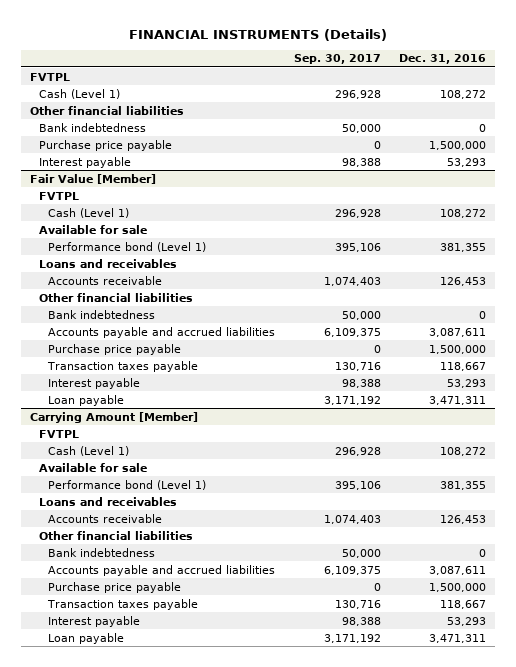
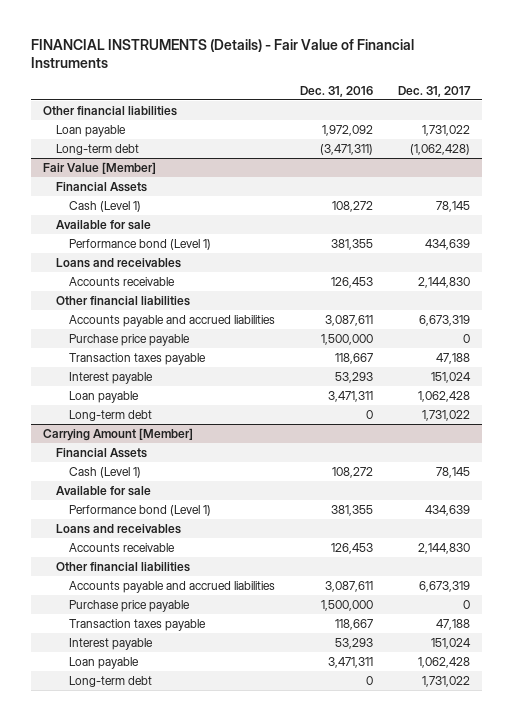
- FINANCIAL INSTRUMENTS (Details)
+ FINANCIAL INSTRUMENTS (Details) - Fair Value of Financial Instruments
- | Sep. 30, 2017 | Dec. 31, 2016
+ | Dec. 31, 2016 | Dec. 31, 2017
- FVTPL
- Cash (Level 1) | 296,928 | 108,272
- Bank indebtedness | 50,000 | 0
- Purchase price payable | 0 | 1,500,000
- Interest payable | 98,388 | 53,293
+ Loan payable | 1,972,092 | 1,731,022
+ Long-term debt | (3,471,311) | (1,062,428)
@ Fair Value [Member]
- FVTPL
+ Financial Assets
- Bank indebtedness | 50,000 | 0
+ Long-term debt | 0 | 1,731,022
@ Carrying Amount [Member]
- FVTPL
+ Financial Assets
- Bank indebtedness | 50,000 | 0
+ Long-term debt | 0 | 1,731,022

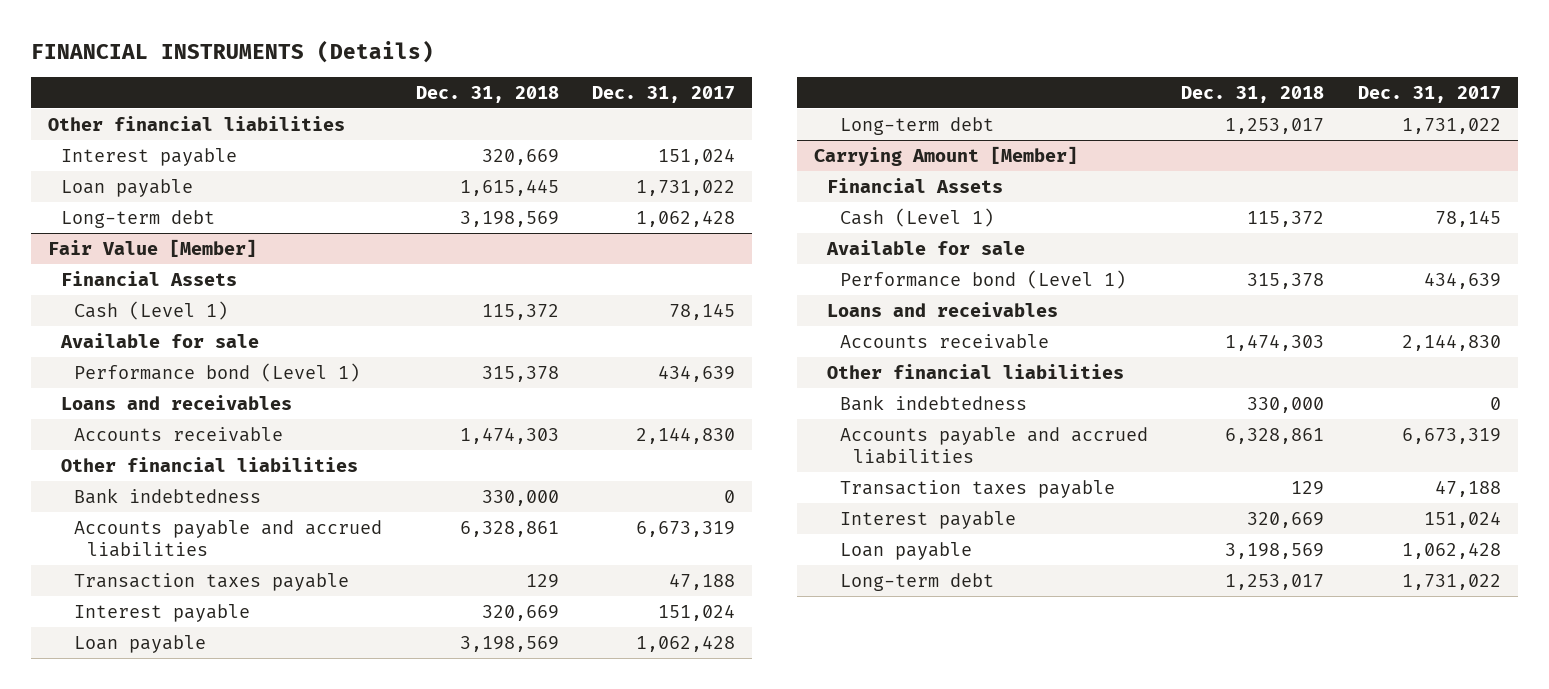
- FINANCIAL INSTRUMENTS (Details) - Fair Value of Financial Instruments
+ FINANCIAL INSTRUMENTS (Details)
- | Dec. 31, 2016 | Dec. 31, 2017
+ | Dec. 31, 2018 | Dec. 31, 2017
+ Interest payable | 320,669 | 151,024
- Long-term debt | (3,471,311) | (1,062,428)
+ Long-term debt | 3,198,569 | 1,062,428
@ Fair Value [Member]
+ Bank indebtedness | 330,000 | 0
- Purchase price payable | 1,500,000 | 0
@ Carrying Amount [Member]
+ Bank indebtedness | 330,000 | 0
- Purchase price payable | 1,500,000 | 0

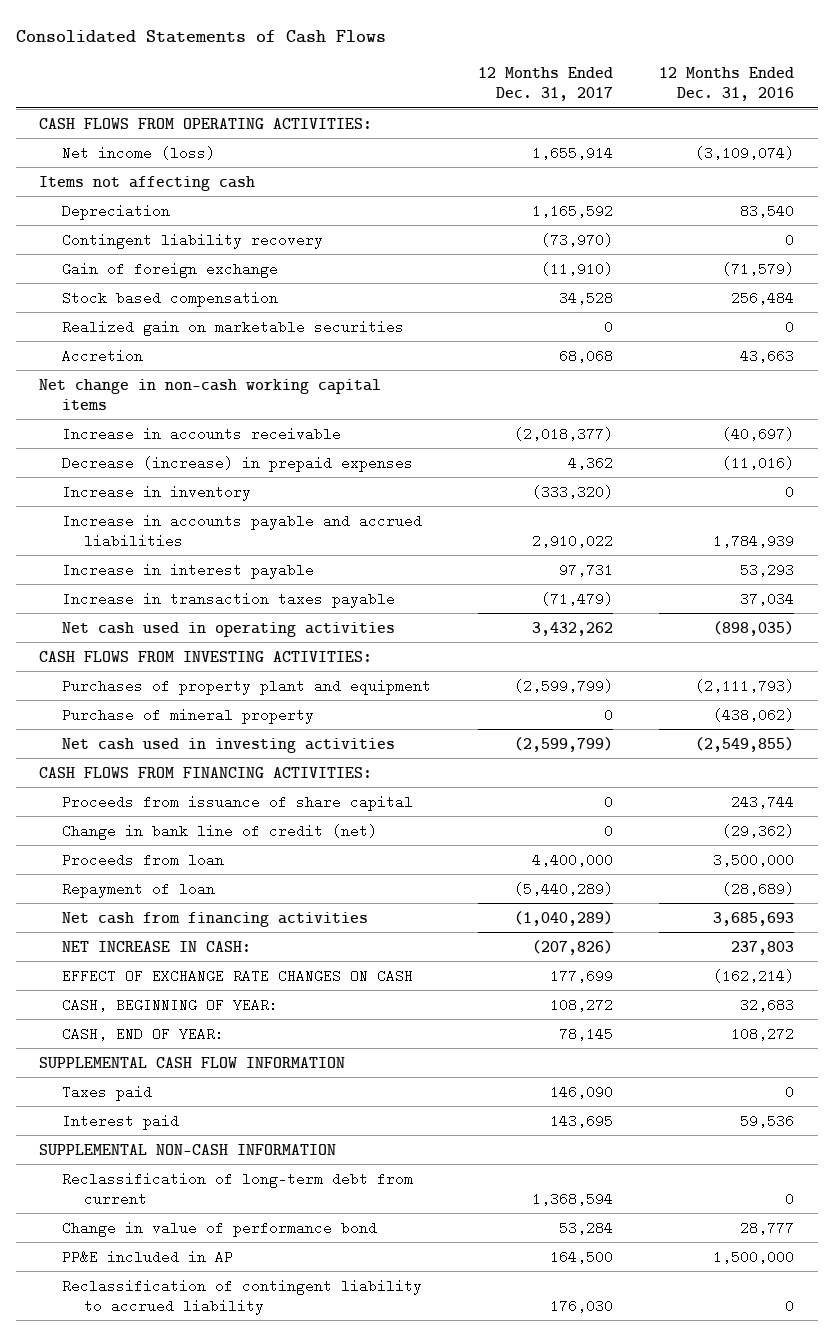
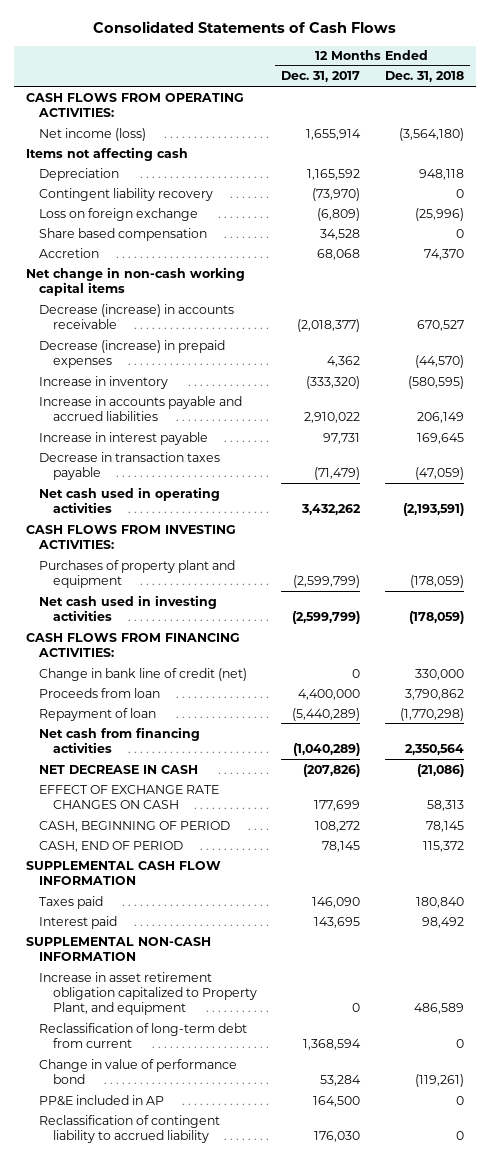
- | 12 Months Ended Dec. 31, 2017 | 12 Months Ended Dec. 31, 2016
+ | 12 Months Ended Dec. 31, 2017 | 12 Months Ended Dec. 31, 2018
- Gain of foreign exchange | (11,910) | (71,579)
- Stock based compensation | 34,528 | 256,484
- Realized gain on marketable securities | 0 | 0
+ Loss on foreign exchange | (6,809) | (25,996)
+ Share based compensation | 34,528 | 0
- Increase in accounts receivable | (2,018,377) | (40,697)
+ Decrease (increase) in accounts receivable | (2,018,377) | 670,527
- Increase in transaction taxes payable | (71,479) | 37,034
+ Decrease in transaction taxes payable | (71,479) | (47,059)
- Purchase of mineral property | 0 | (438,062)
- Proceeds from issuance of share capital | 0 | 243,744
- NET INCREASE IN CASH: | (207,826) | 237,803
+ NET DECREASE IN CASH | (207,826) | (21,086)
- CASH, BEGINNING OF YEAR: | 108,272 | 32,683
- CASH, END OF YEAR: | 78,145 | 108,272
+ CASH, BEGINNING OF PERIOD | 108,272 | 78,145
+ CASH, END OF PERIOD | 78,145 | 115,372
+ Increase in asset retirement obligation capitalized to Property Plant, and equipment | 0 | 486,589

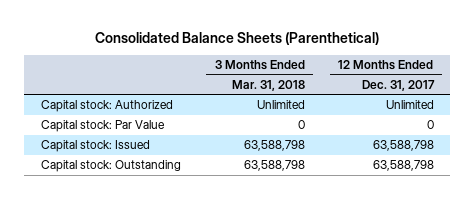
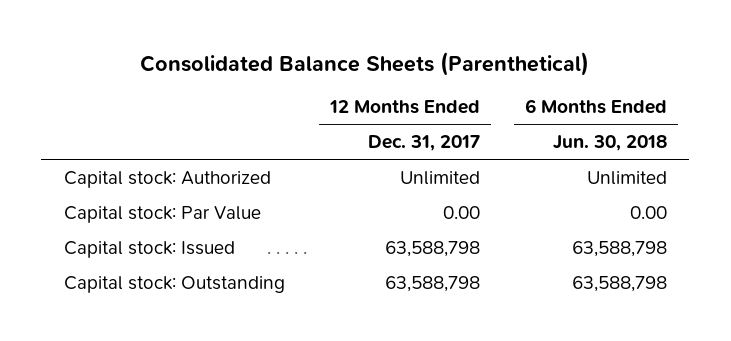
- | 3 Months Ended Mar. 31, 2018 | 12 Months Ended Dec. 31, 2017
+ | 12 Months Ended Dec. 31, 2017 | 6 Months Ended Jun. 30, 2018
- Capital stock: Par Value | 0 | 0
+ Capital stock: Par Value | 0.00 | 0.00

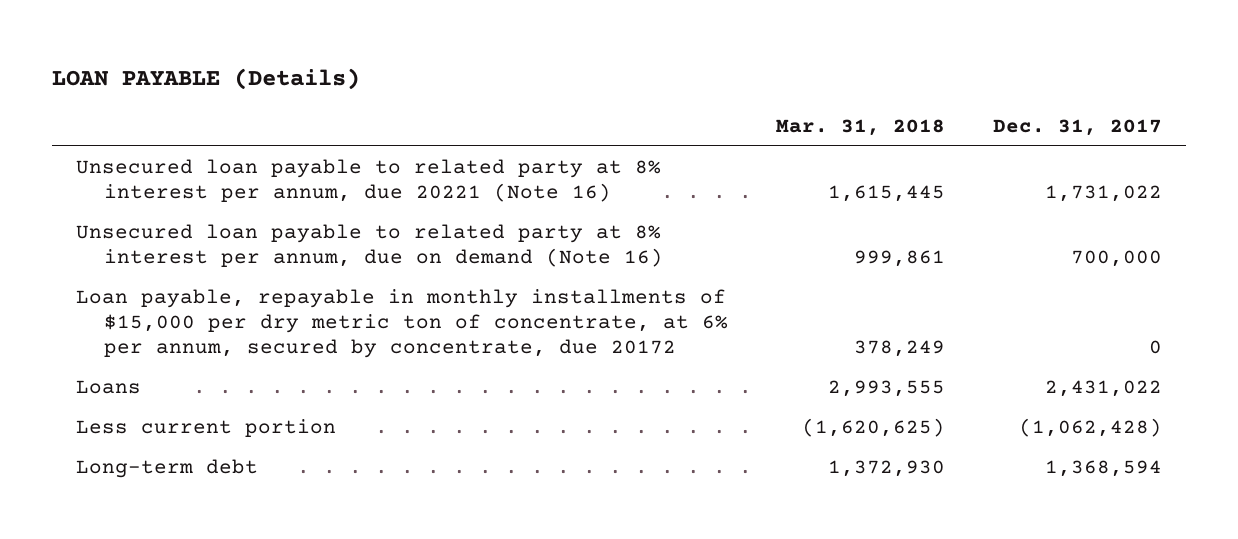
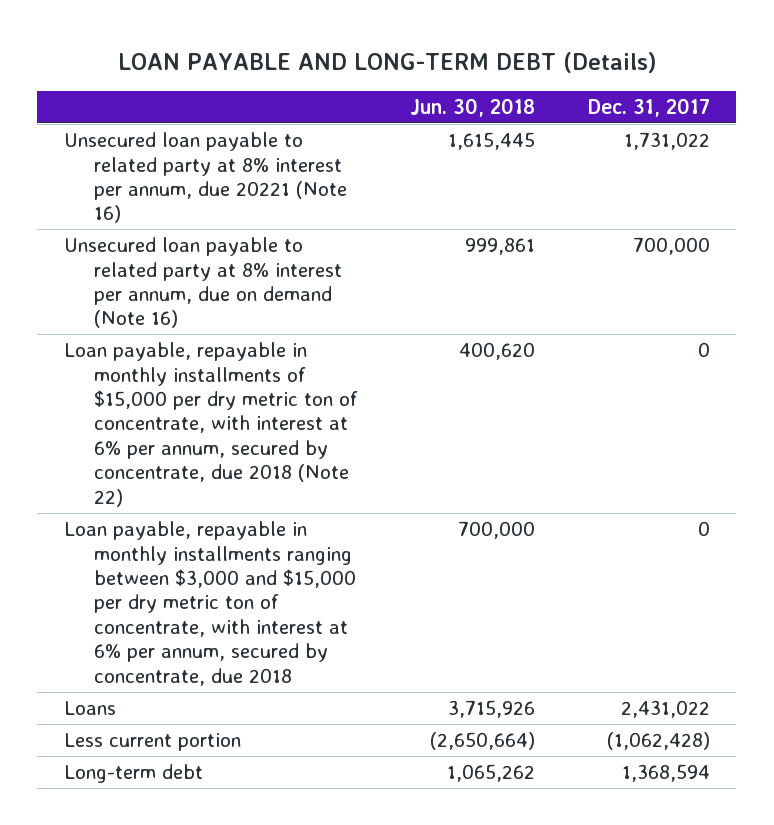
- LOAN PAYABLE (Details)
+ LOAN PAYABLE AND LONG-TERM DEBT (Details)
- | Mar. 31, 2018 | Dec. 31, 2017
+ | Jun. 30, 2018 | Dec. 31, 2017
- Loan payable, repayable in monthly installments of $15,000 per dry metric ton of concentrate, at 6% per annum, secured by concentrate, due 20172 | 378,249 | 0
+ Loan payable, repayable in monthly installments of $15,000 per dry metric ton of concentrate, with interest at 6% per annum, secured by concentrate, due 2018 (Note 22) | 400,620 | 0
+ Loan payable, repayable in monthly installments ranging between $3,000 and $15,000 per dry metric ton of concentrate, with interest at 6% per annum, secured by concentrate, due 2018 | 700,000 | 0

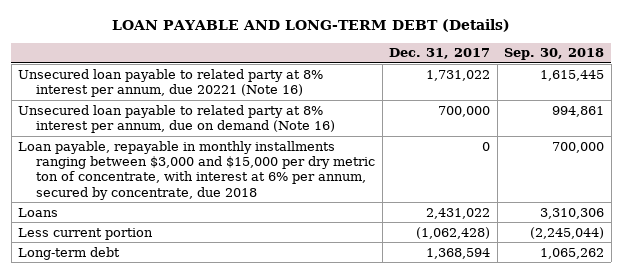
- | Jun. 30, 2018 | Dec. 31, 2017
+ | Dec. 31, 2017 | Sep. 30, 2018
- Loan payable, repayable in monthly installments of $15,000 per dry metric ton of concentrate, with interest at 6% per annum, secured by concentrate, due 2018 (Note 22) | 400,620 | 0

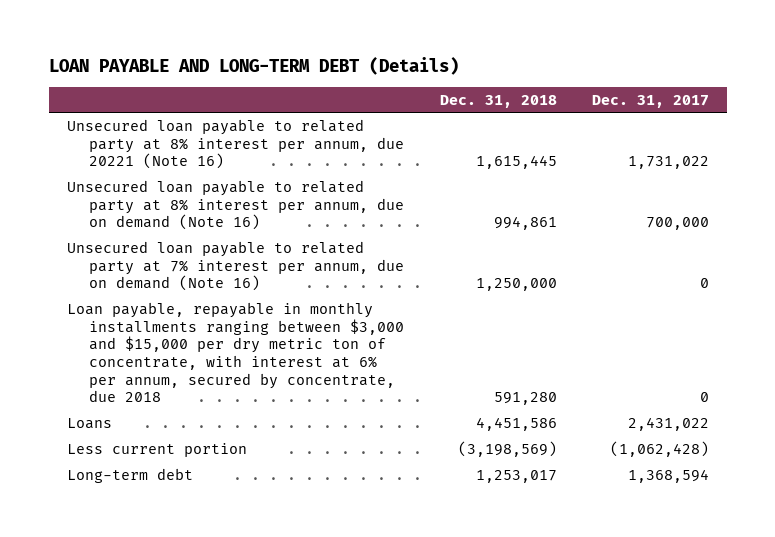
- | Dec. 31, 2017 | Sep. 30, 2018
+ | Dec. 31, 2018 | Dec. 31, 2017
+ Unsecured loan payable to related party at 7% interest per annum, due on demand (Note 16) | 1,250,000 | 0

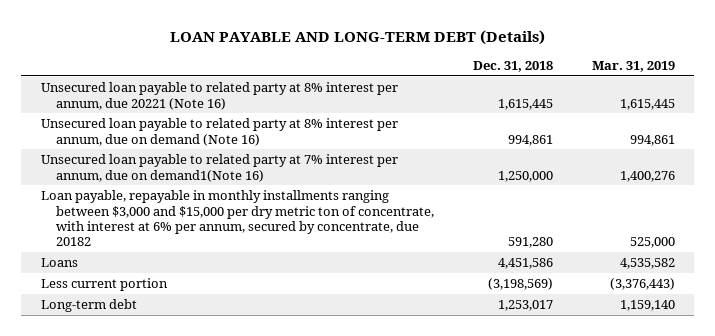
- | Dec. 31, 2018 | Dec. 31, 2017
+ | Dec. 31, 2018 | Mar. 31, 2019
- Unsecured loan payable to related party at 7% interest per annum, due on demand (Note 16) | 1,250,000 | 0
- Loan payable, repayable in monthly installments ranging between $3,000 and $15,000 per dry metric ton of concentrate, with interest at 6% per annum, secured by concentrate, due 2018 | 591,280 | 0
+ Unsecured loan payable to related party at 7% interest per annum, due on demand1(Note 16) | 1,250,000 | 1,400,276
+ Loan payable, repayable in monthly installments ranging between $3,000 and $15,000 per dry metric ton of concentrate, with interest at 6% per annum, secured by concentrate, due 20182 | 591,280 | 525,000

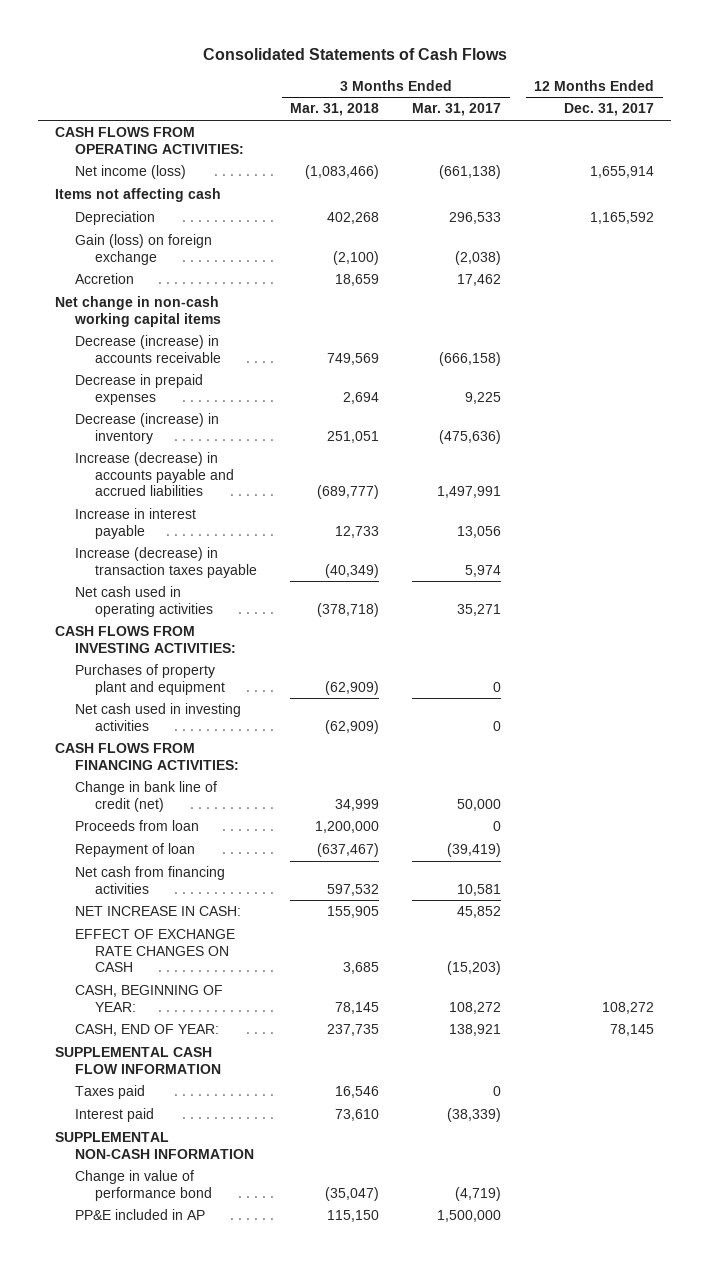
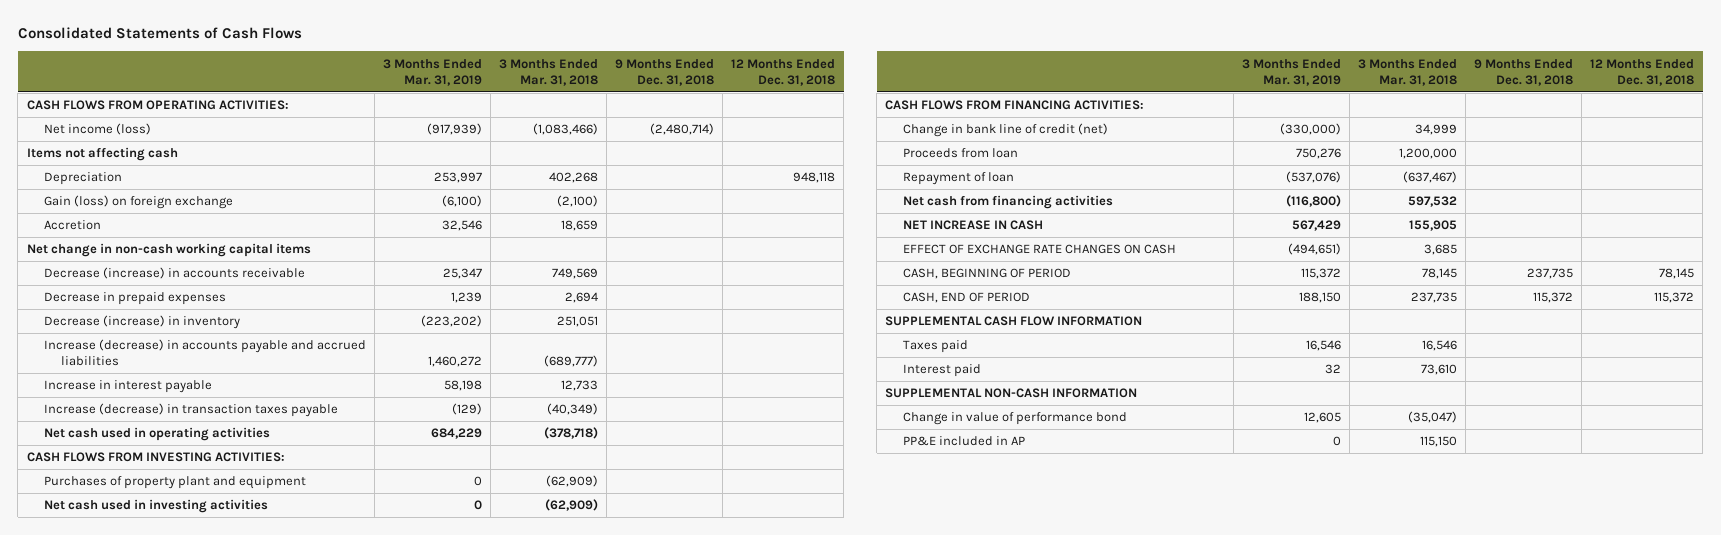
- | 3 Months Ended Mar. 31, 2018 | 3 Months Ended Mar. 31, 2017 | 12 Months Ended Dec. 31, 2017
+ | 3 Months Ended Mar. 31, 2019 | 3 Months Ended Mar. 31, 2018 | 9 Months Ended Dec. 31, 2018 | 12 Months Ended Dec. 31, 2018
- NET INCREASE IN CASH: | 155,905 | 45,852 |
+ NET INCREASE IN CASH | 567,429 | 155,905 | |
- CASH, BEGINNING OF YEAR: | 78,145 | 108,272 | 108,272
- CASH, END OF YEAR: | 237,735 | 138,921 | 78,145
+ CASH, BEGINNING OF PERIOD | 115,372 | 78,145 | 237,735 | 78,145
+ CASH, END OF PERIOD | 188,150 | 237,735 | 115,372 | 115,372

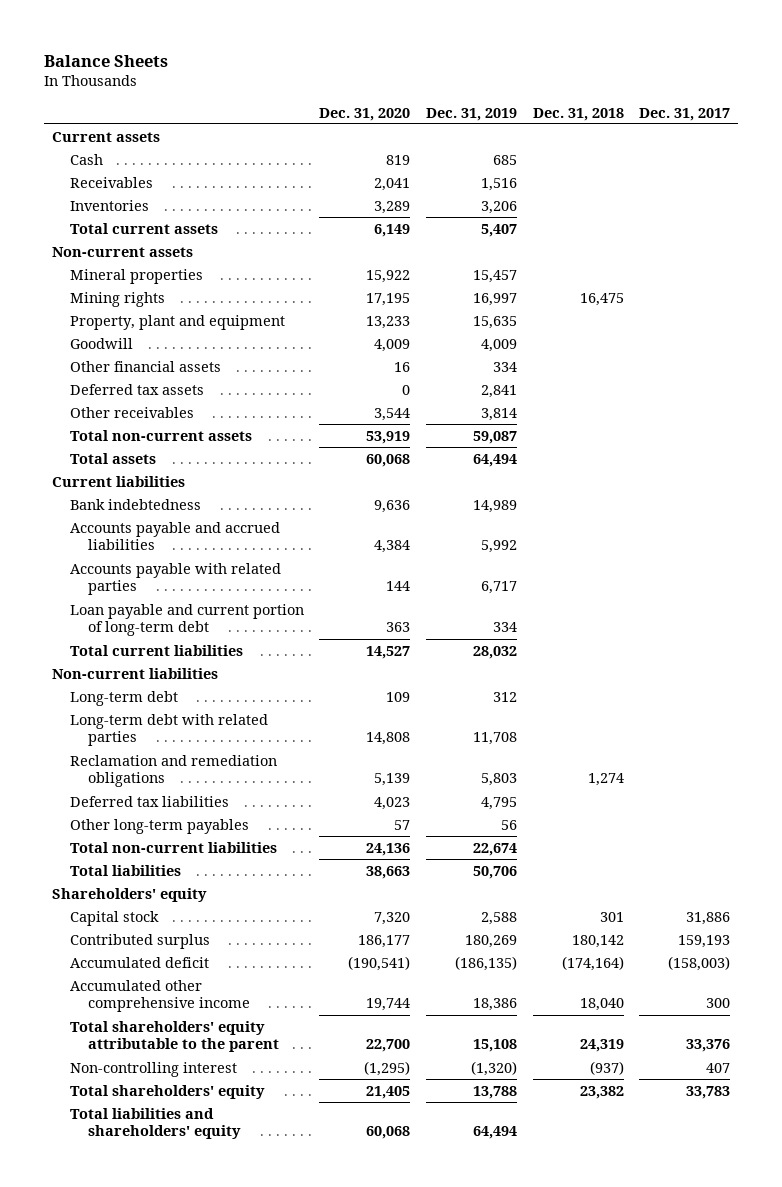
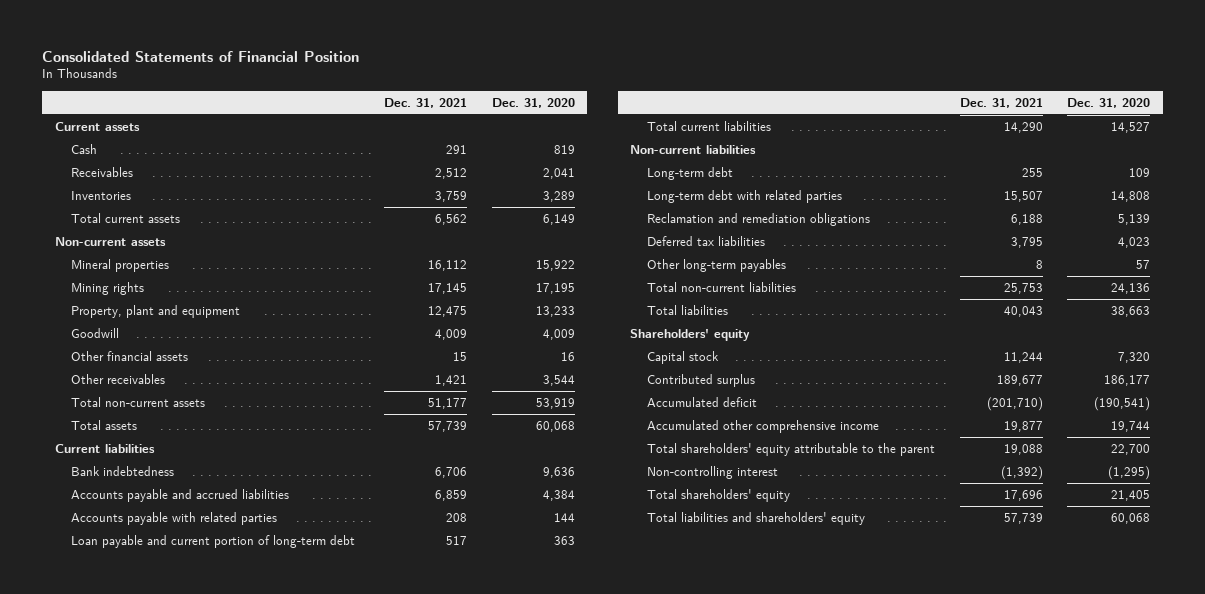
- Balance Sheets
+ Consolidated Statements of Financial Position
- | Dec. 31, 2020 | Dec. 31, 2019 | Dec. 31, 2018 | Dec. 31, 2017
+ | Dec. 31, 2021 | Dec. 31, 2020
- Deferred tax assets | 0 | 2,841 | |

